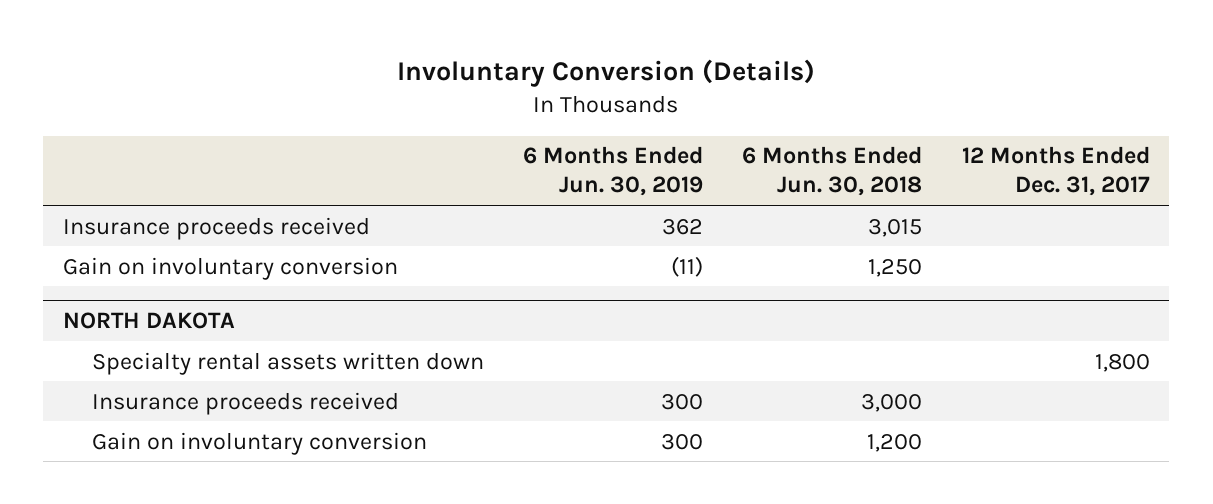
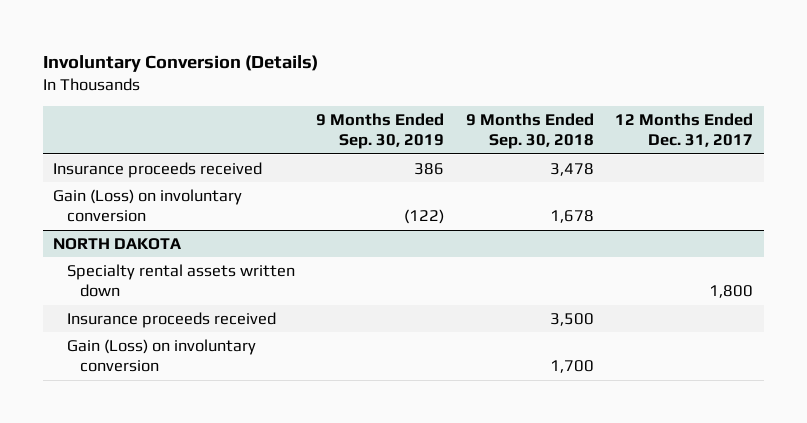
- | 6 Months Ended Jun. 30, 2019 | 6 Months Ended Jun. 30, 2018 | 12 Months Ended Dec. 31, 2017
+ | 9 Months Ended Sep. 30, 2019 | 9 Months Ended Sep. 30, 2018 | 12 Months Ended Dec. 31, 2017
- Gain on involuntary conversion | (11) | 1,250 |
+ Gain (Loss) on involuntary conversion | (122) | 1,678 |
@ NORTH DAKOTA
- Gain on involuntary conversion | 300 | 1,200 |
+ Gain (Loss) on involuntary conversion | | 1,700 |

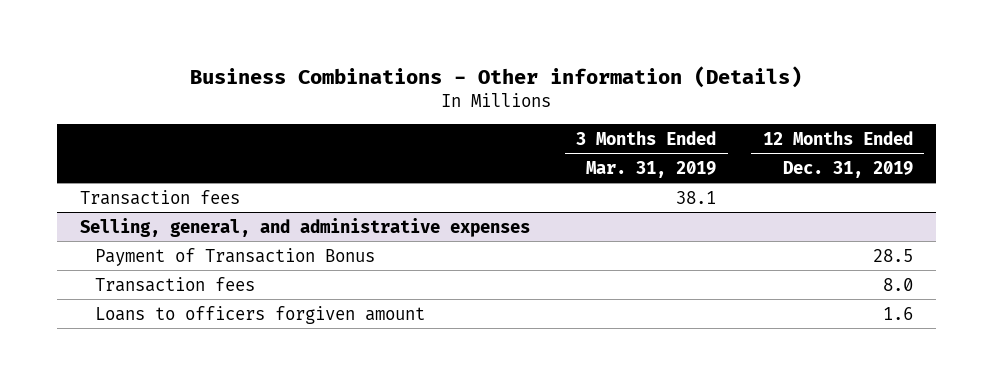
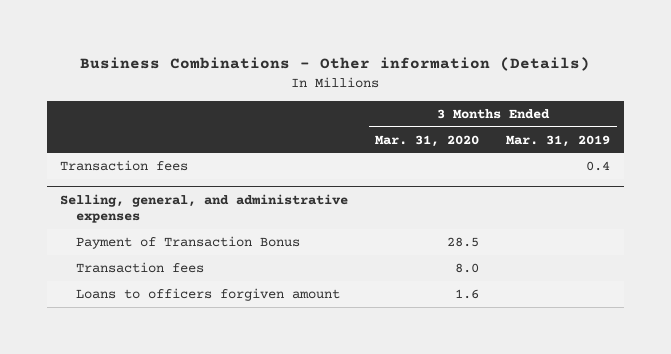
- | 3 Months Ended Mar. 31, 2019 | 12 Months Ended Dec. 31, 2019
+ | 3 Months Ended Mar. 31, 2020 | 3 Months Ended Mar. 31, 2019
- Transaction fees | 38.1 |
+ Transaction fees | | 0.4

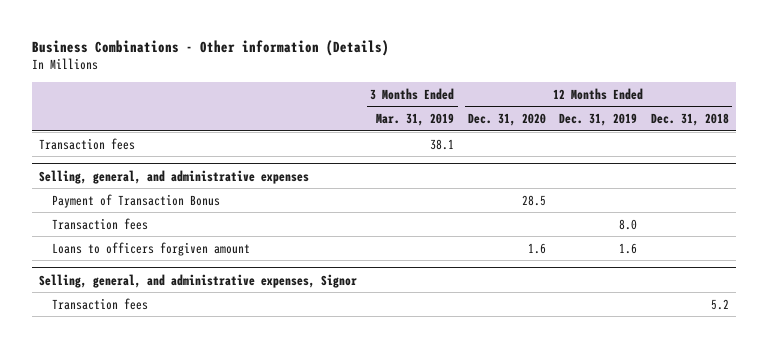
- | 3 Months Ended Mar. 31, 2020 | 3 Months Ended Mar. 31, 2019
+ | 3 Months Ended Mar. 31, 2019 | 12 Months Ended Dec. 31, 2020 | 12 Months Ended Dec. 31, 2019 | 12 Months Ended Dec. 31, 2018
- Transaction fees | | 0.4
+ Transaction fees | 38.1 | | |
+ Selling, general, and administrative expenses, Signor
+ Transaction fees | | | | 5.2

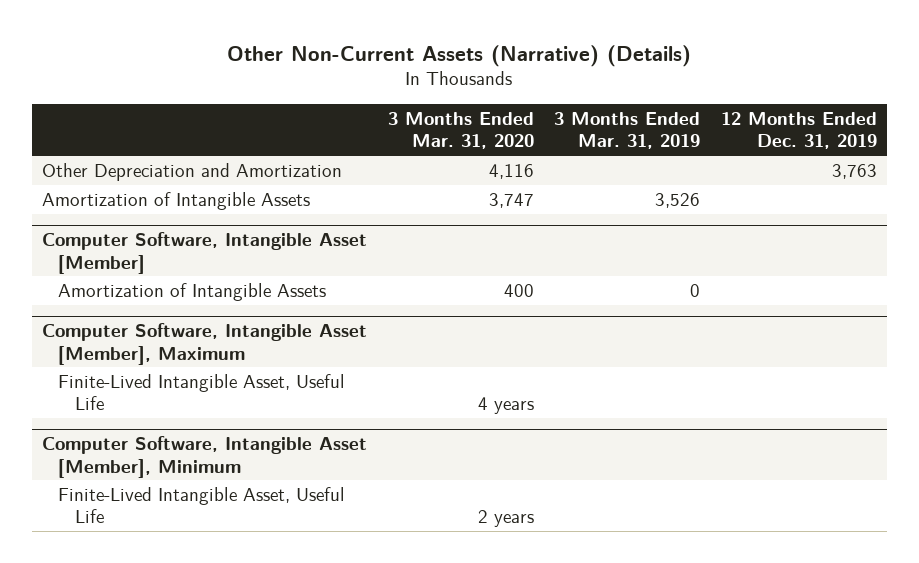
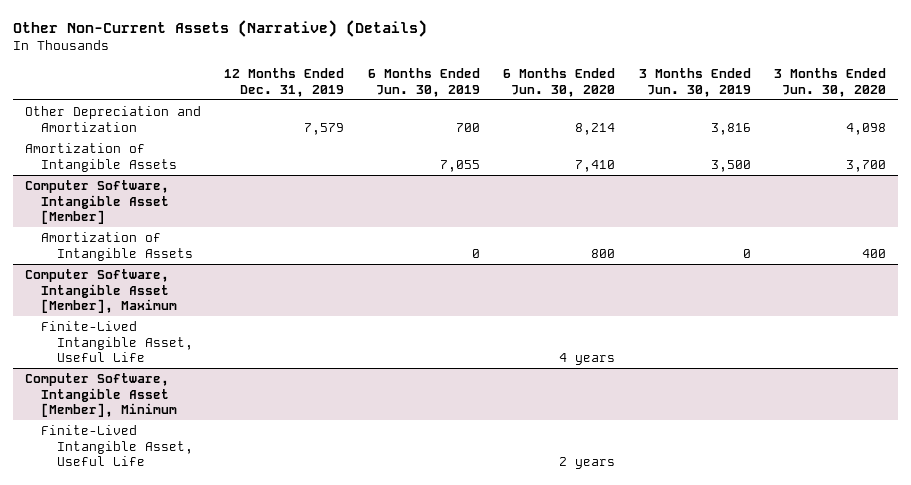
- | 3 Months Ended Mar. 31, 2020 | 3 Months Ended Mar. 31, 2019 | 12 Months Ended Dec. 31, 2019
+ | 12 Months Ended Dec. 31, 2019 | 6 Months Ended Jun. 30, 2019 | 6 Months Ended Jun. 30, 2020 | 3 Months Ended Jun. 30, 2019 | 3 Months Ended Jun. 30, 2020
- Other Depreciation and Amortization | 4,116 | | 3,763
+ Other Depreciation and Amortization | 7,579 | 700 | 8,214 | 3,816 | 4,098

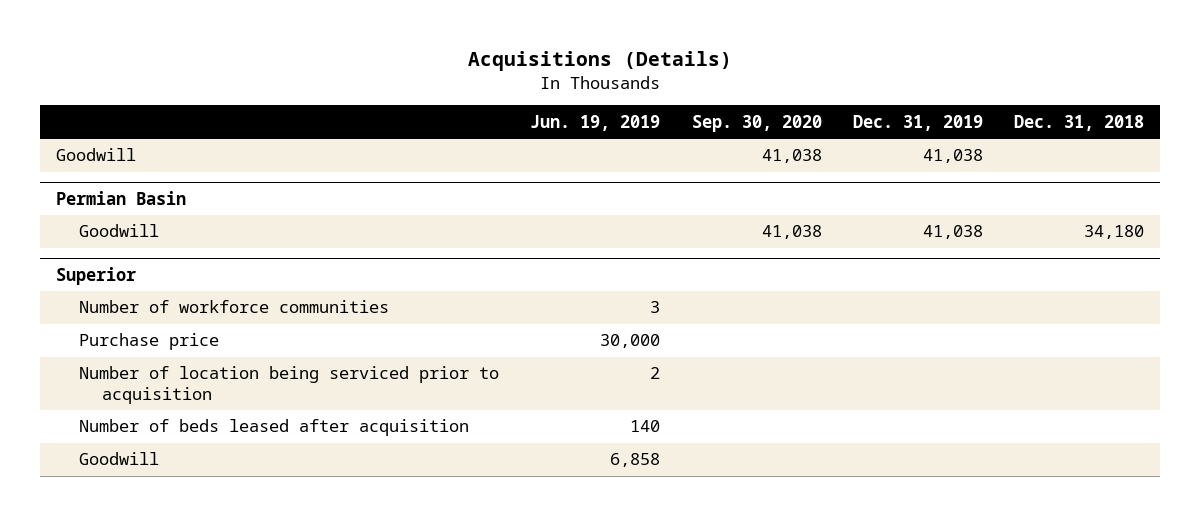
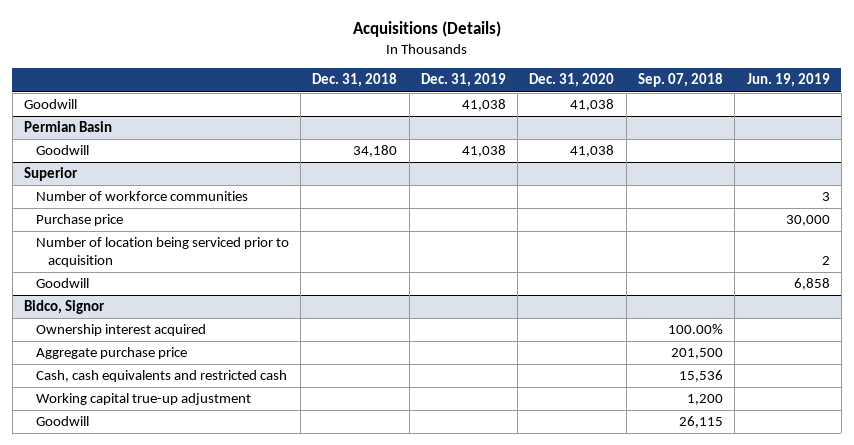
- | Jun. 19, 2019 | Sep. 30, 2020 | Dec. 31, 2019 | Dec. 31, 2018
+ | Dec. 31, 2018 | Dec. 31, 2019 | Dec. 31, 2020 | Sep. 07, 2018 | Jun. 19, 2019
@ Superior
- Number of beds leased after acquisition | 140 | | |
+ Bidco, Signor
+ Ownership interest acquired | | | | 100.00% |
+ Aggregate purchase price | | | | 201,500 |
+ Cash, cash equivalents and restricted cash | | | | 15,536 |
+ Working capital true-up adjustment | | | | 1,200 |
+ Goodwill | | | | 26,115 |

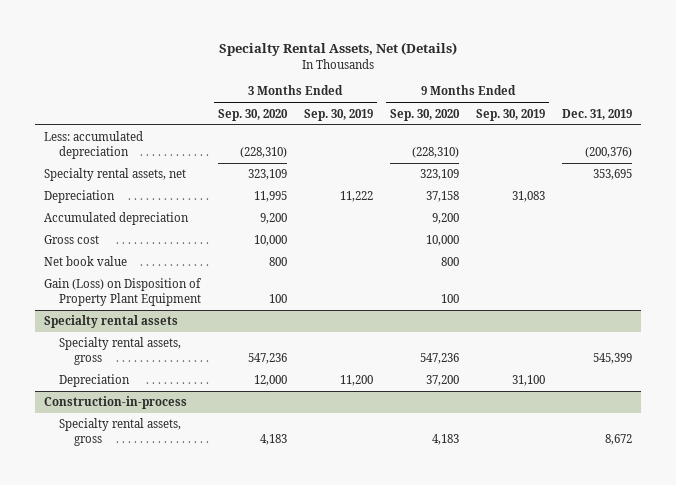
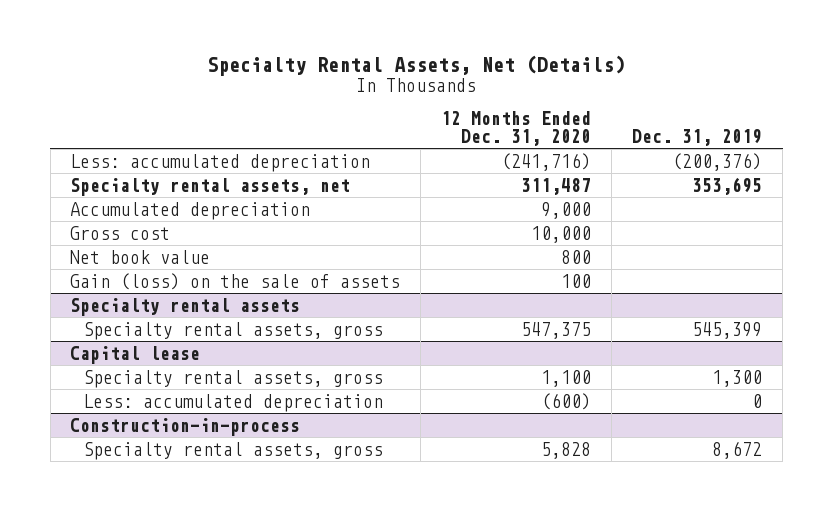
- | 3 Months Ended Sep. 30, 2020 | 3 Months Ended Sep. 30, 2019 | 9 Months Ended Sep. 30, 2020 | 9 Months Ended Sep. 30, 2019 | Dec. 31, 2019
+ | 12 Months Ended Dec. 31, 2020 | Dec. 31, 2019
- Depreciation | 11,995 | 11,222 | 37,158 | 31,083 |
- Gain (Loss) on Disposition of Property Plant Equipment | 100 | | 100 | |
+ Gain (loss) on the sale of assets | 100 |
@ Specialty rental assets
- Depreciation | 12,000 | 11,200 | 37,200 | 31,100 |
+ Capital lease
+ Specialty rental assets, gross | 1,100 | 1,300
+ Less: accumulated depreciation | (600) | 0

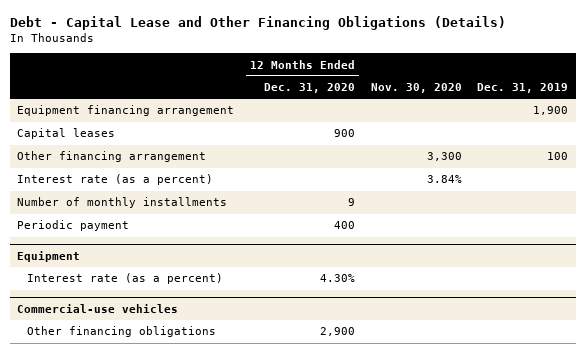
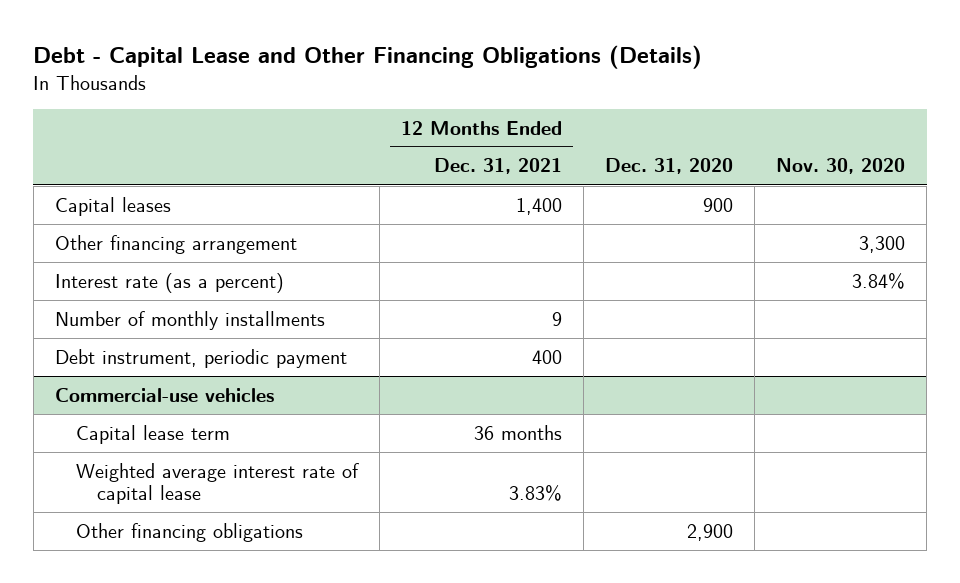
- | 12 Months Ended Dec. 31, 2020 | Nov. 30, 2020 | Dec. 31, 2019
+ | 12 Months Ended Dec. 31, 2021 | Dec. 31, 2020 | Nov. 30, 2020
- Equipment financing arrangement | | | 1,900
- Periodic payment | 400 | |
- Equipment
- Interest rate (as a percent) | 4.30% | |
+ Debt instrument, periodic payment | 400 | |
@ Commercial-use vehicles
+ Capital lease term | 36 months | |
+ Weighted average interest rate of capital lease | 3.83% | |

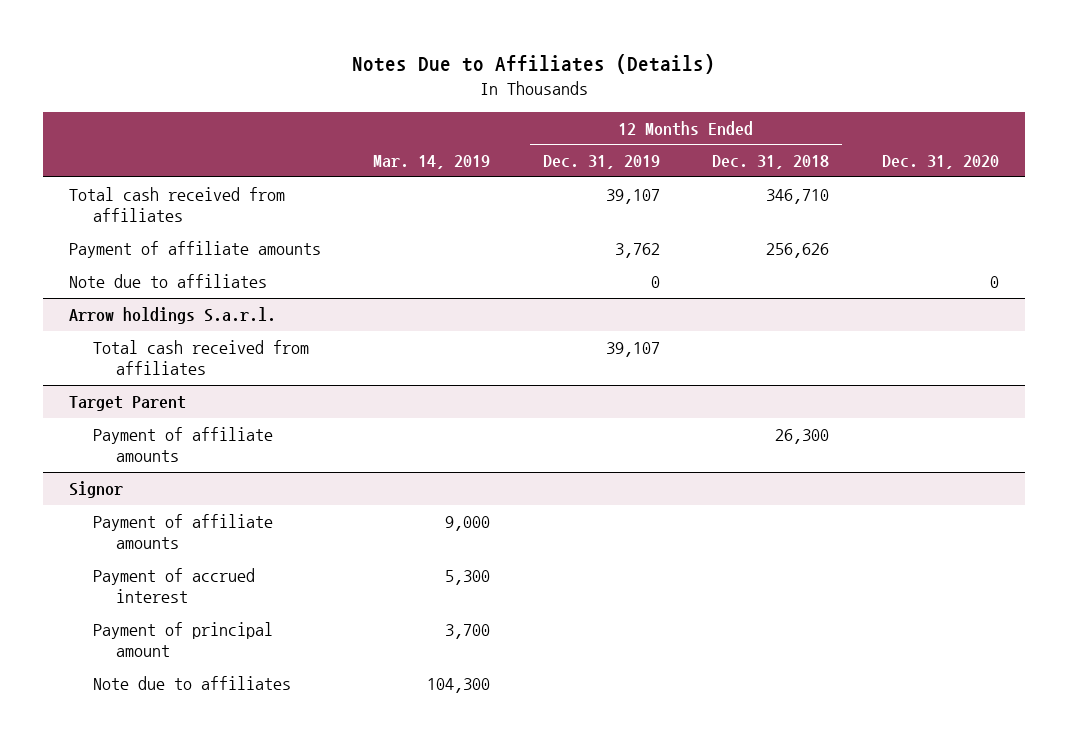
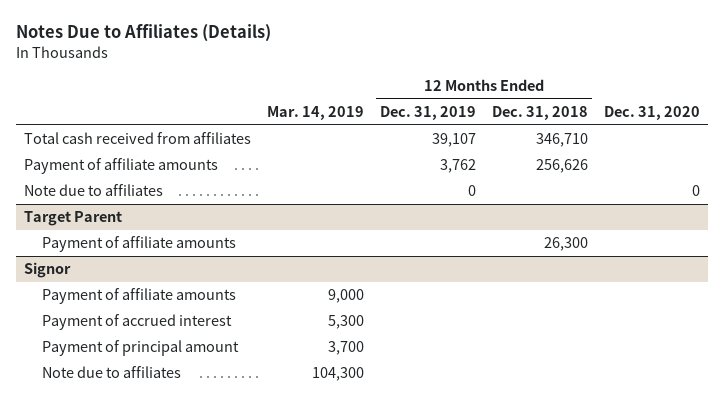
- Arrow holdings S.a.r.l.
- Total cash received from affiliates | | 39,107 | |

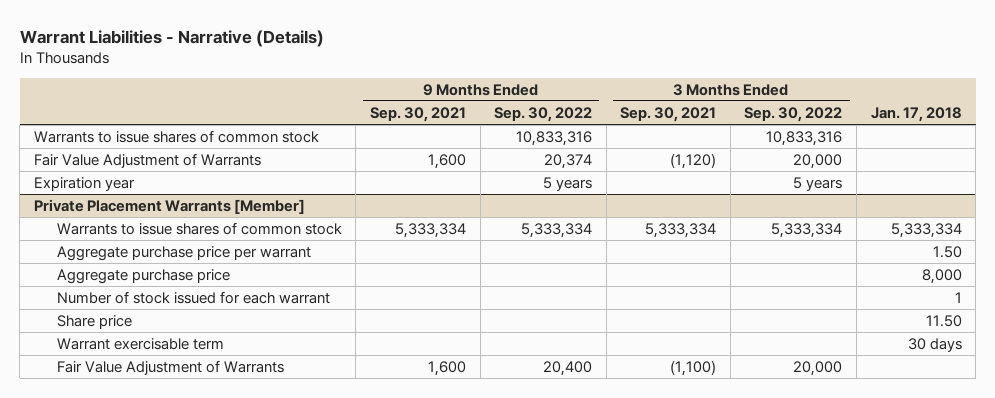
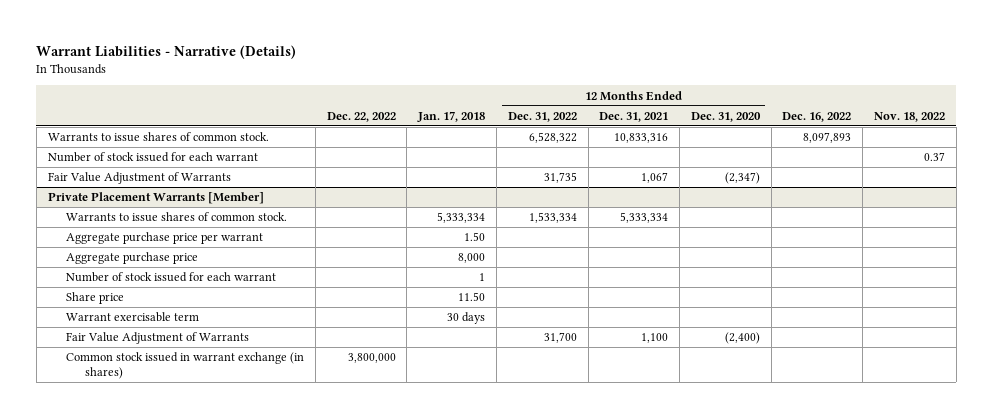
- | 9 Months Ended Sep. 30, 2021 | 9 Months Ended Sep. 30, 2022 | 3 Months Ended Sep. 30, 2021 | 3 Months Ended Sep. 30, 2022 | Jan. 17, 2018
+ | Dec. 22, 2022 | Jan. 17, 2018 | 12 Months Ended Dec. 31, 2022 | 12 Months Ended Dec. 31, 2021 | 12 Months Ended Dec. 31, 2020 | Dec. 16, 2022 | Nov. 18, 2022
- Warrants to issue shares of common stock | | 10,833,316 | | 10,833,316 |
+ Warrants to issue shares of common stock. | | | 6,528,322 | 10,833,316 | | 8,097,893 |
+ Number of stock issued for each warrant | | | | | | | 0.37
- Expiration year | | 5 years | | 5 years |
@ Private Placement Warrants [Member]
- Warrants to issue shares of common stock | 5,333,334 | 5,333,334 | 5,333,334 | 5,333,334 | 5,333,334
+ Warrants to issue shares of common stock. | | 5,333,334 | 1,533,334 | 5,333,334 | | |
+ Common stock issued in warrant exchange (in shares) | 3,800,000 | | | | | |

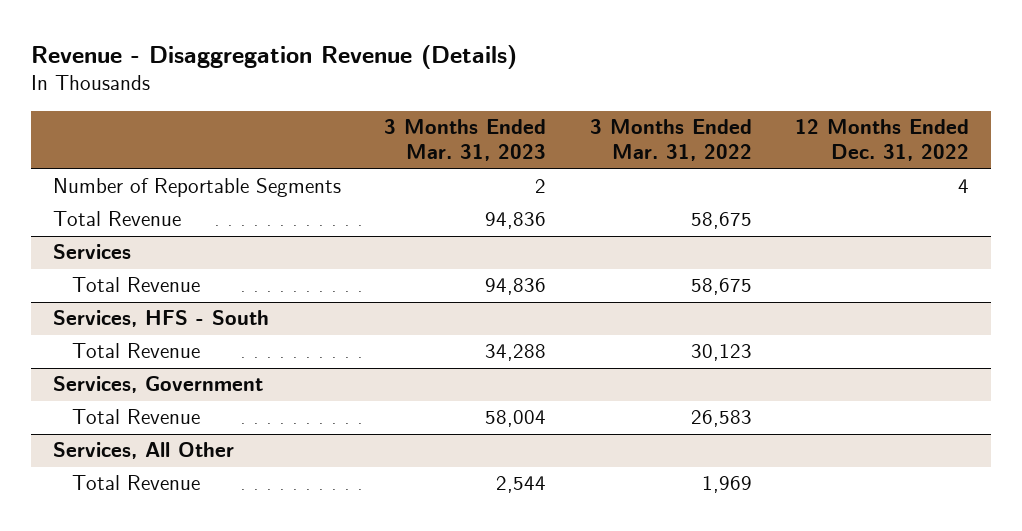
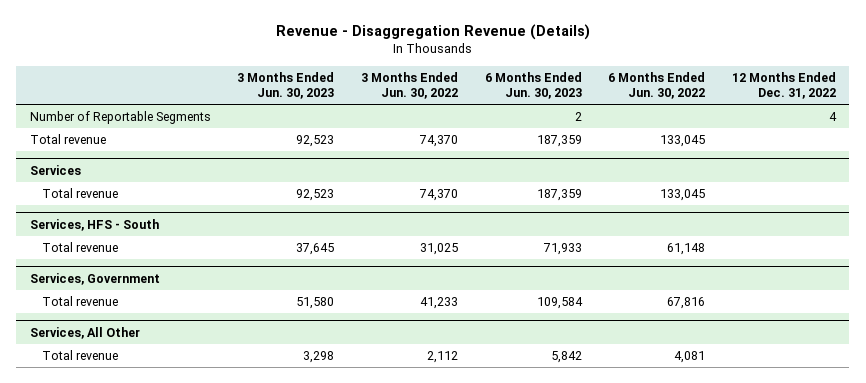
- | 3 Months Ended Mar. 31, 2023 | 3 Months Ended Mar. 31, 2022 | 12 Months Ended Dec. 31, 2022
+ | 3 Months Ended Jun. 30, 2023 | 3 Months Ended Jun. 30, 2022 | 6 Months Ended Jun. 30, 2023 | 6 Months Ended Jun. 30, 2022 | 12 Months Ended Dec. 31, 2022
- Total Revenue | 94,836 | 58,675 |
+ Total revenue | 92,523 | 74,370 | 187,359 | 133,045 |
@ Services
- Total Revenue | 94,836 | 58,675 |
+ Total revenue | 92,523 | 74,370 | 187,359 | 133,045 |
@ Services, HFS - South
- Total Revenue | 34,288 | 30,123 |
+ Total revenue | 37,645 | 31,025 | 71,933 | 61,148 |
@ Services, Government
- Total Revenue | 58,004 | 26,583 |
+ Total revenue | 51,580 | 41,233 | 109,584 | 67,816 |
@ Services, All Other
- Total Revenue | 2,544 | 1,969 |
+ Total revenue | 3,298 | 2,112 | 5,842 | 4,081 |

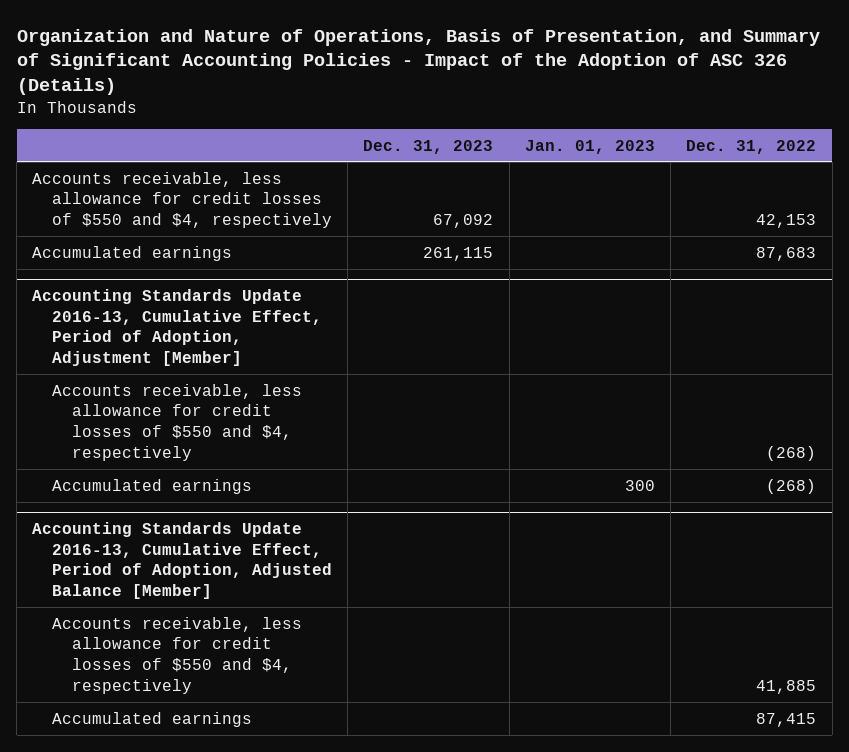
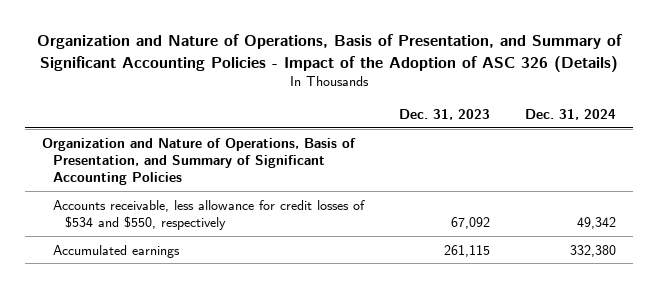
- | Dec. 31, 2023 | Jan. 01, 2023 | Dec. 31, 2022
+ | Dec. 31, 2023 | Dec. 31, 2024
- Accounts receivable, less allowance for credit losses of $550 and $4, respectively | 67,092 | | 42,153
+ Organization and Nature of Operations, Basis of Presentation, and Summary of Significant Accounting Policies
+ Accounts receivable, less allowance for credit losses of $534 and $550, respectively | 67,092 | 49,342
- Accounting Standards Update 2016-13, Cumulative Effect, Period of Adoption, Adjustment [Member]
- Accounts receivable, less allowance for credit losses of $550 and $4, respectively | | | (268)
- Accumulated earnings | | 300 | (268)
- Accounting Standards Update 2016-13, Cumulative Effect, Period of Adoption, Adjusted Balance [Member]
- Accounts receivable, less allowance for credit losses of $550 and $4, respectively | | | 41,885
- Accumulated earnings | | | 87,415

